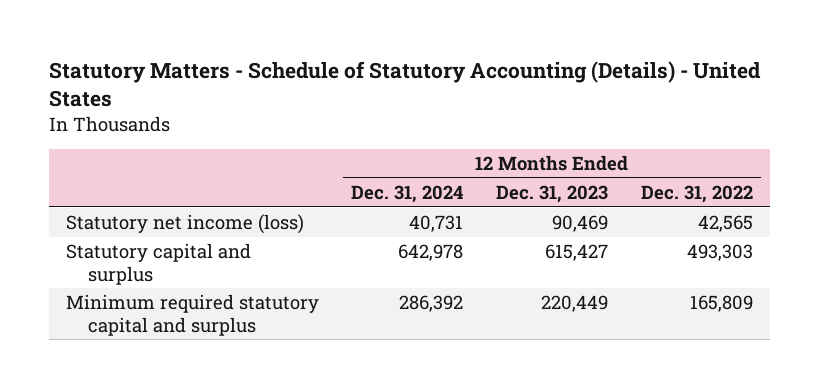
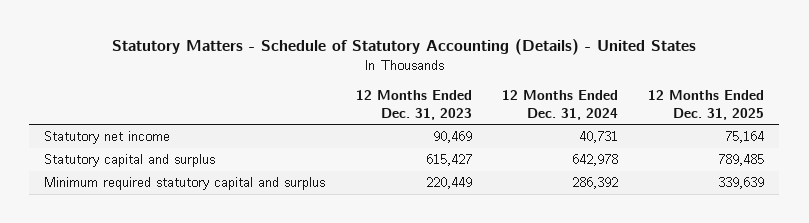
- | 12 Months Ended Dec. 31, 2024 | 12 Months Ended Dec. 31, 2023 | 12 Months Ended Dec. 31, 2022
+ | 12 Months Ended Dec. 31, 2023 | 12 Months Ended Dec. 31, 2024 | 12 Months Ended Dec. 31, 2025
- Statutory net income (loss) | 40,731 | 90,469 | 42,565
+ Statutory net income | 90,469 | 40,731 | 75,164

